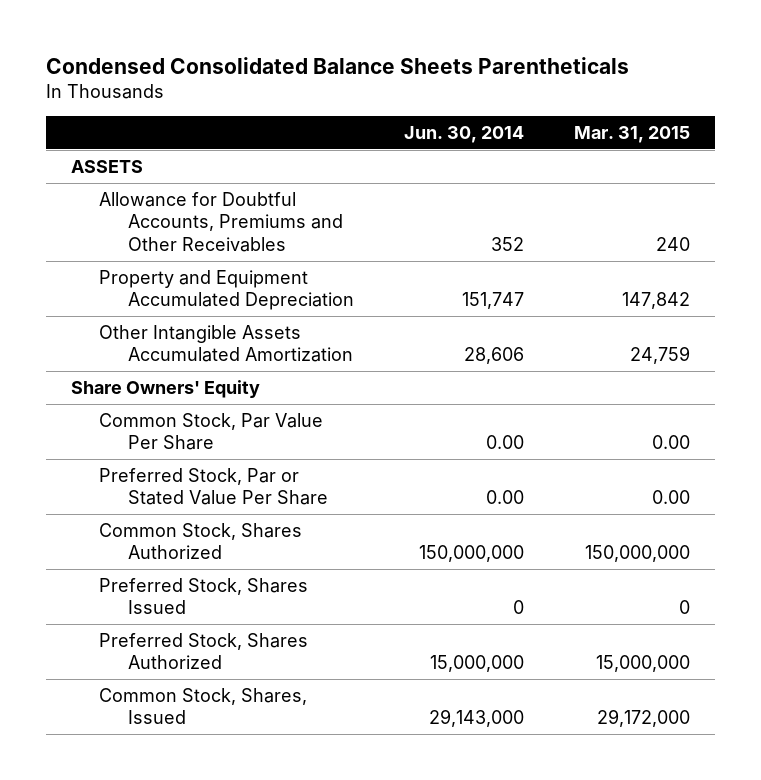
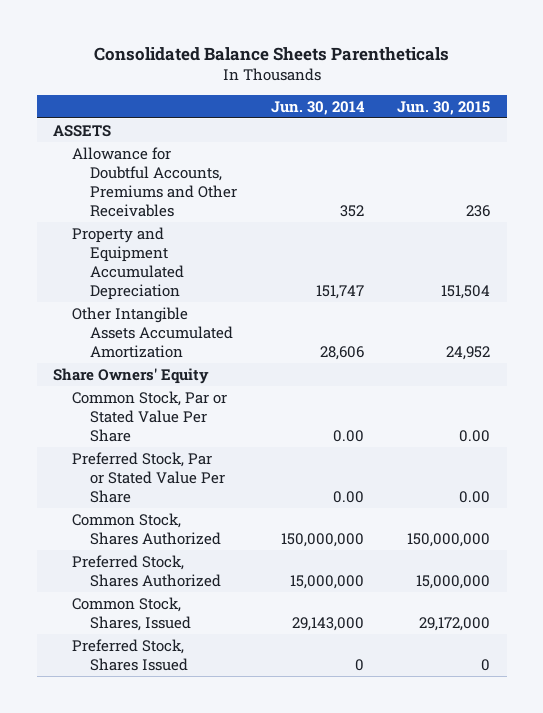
- Condensed Consolidated Balance Sheets Parentheticals
+ Consolidated Balance Sheets Parentheticals
- | Jun. 30, 2014 | Mar. 31, 2015
+ | Jun. 30, 2014 | Jun. 30, 2015
- Common Stock, Par Value Per Share | 0.00 | 0.00
+ Common Stock, Par or Stated Value Per Share | 0.00 | 0.00
moved down: Preferred Stock, Shares Issued | 0 | 0

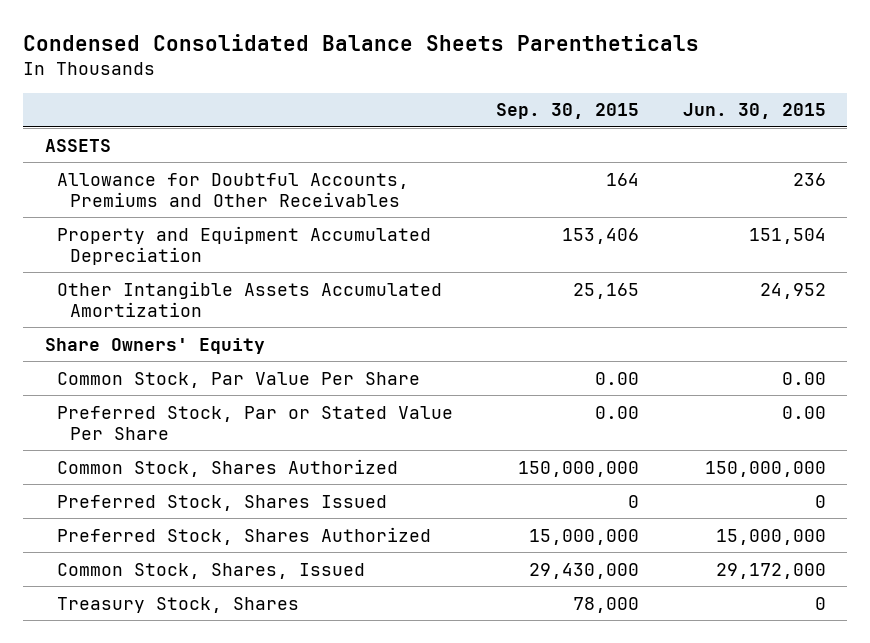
- Consolidated Balance Sheets Parentheticals
+ Condensed Consolidated Balance Sheets Parentheticals
- | Jun. 30, 2014 | Jun. 30, 2015
+ | Sep. 30, 2015 | Jun. 30, 2015
- Common Stock, Par or Stated Value Per Share | 0.00 | 0.00
+ Common Stock, Par Value Per Share | 0.00 | 0.00
moved up: Preferred Stock, Shares Issued | 0 | 0
+ Treasury Stock, Shares | 78,000 | 0

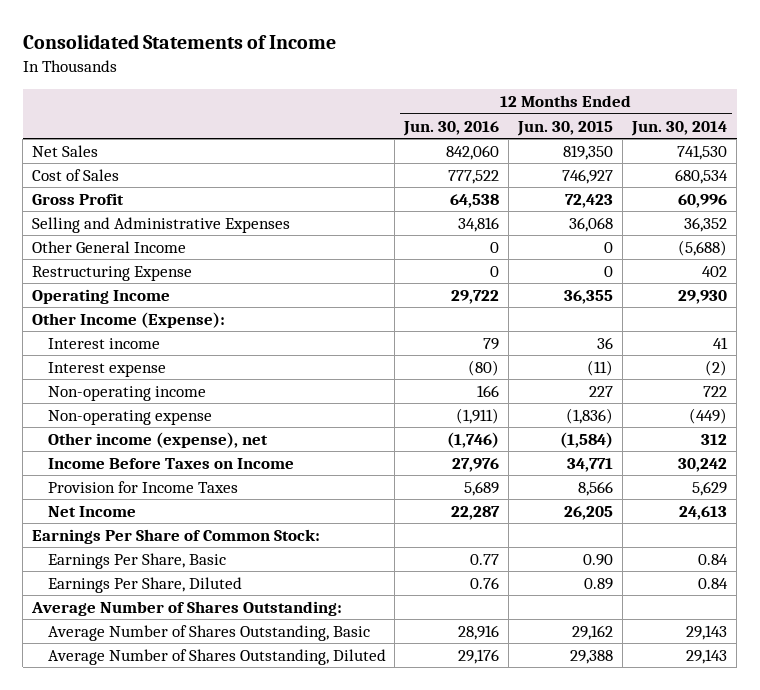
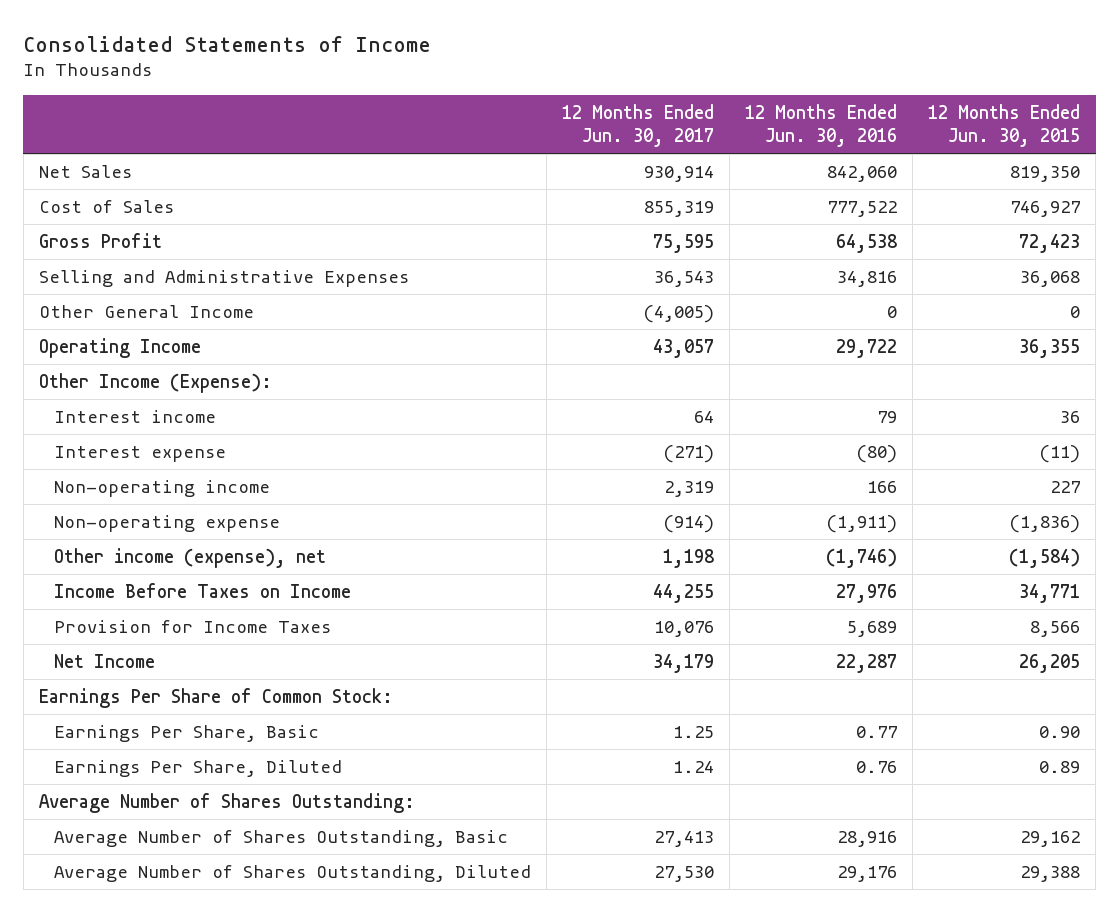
- | 12 Months Ended Jun. 30, 2016 | 12 Months Ended Jun. 30, 2015 | 12 Months Ended Jun. 30, 2014
+ | 12 Months Ended Jun. 30, 2017 | 12 Months Ended Jun. 30, 2016 | 12 Months Ended Jun. 30, 2015
- Restructuring Expense | 0 | 0 | 402

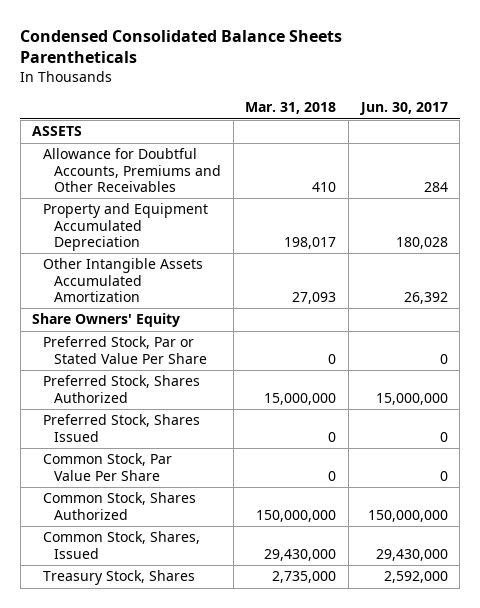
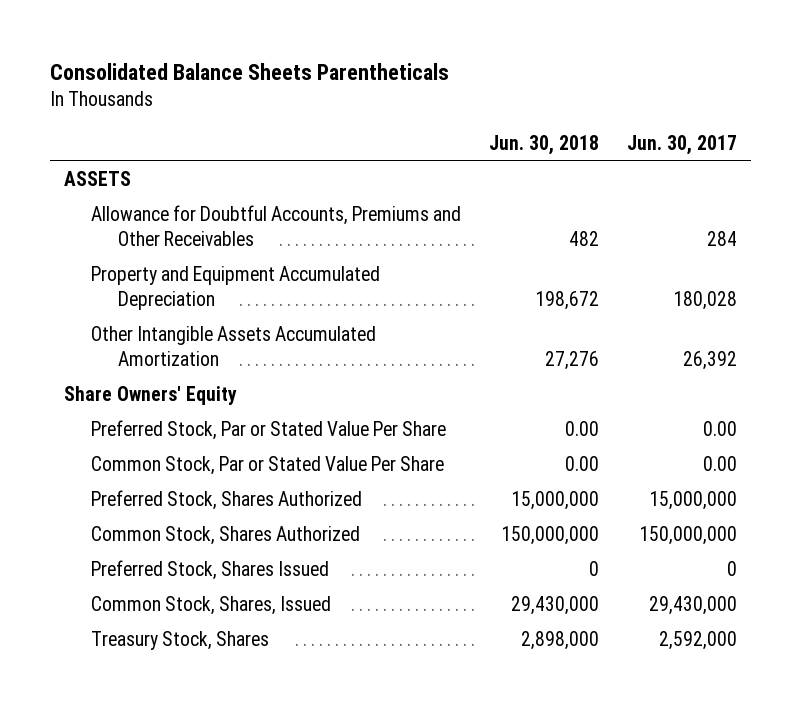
- Condensed Consolidated Balance Sheets Parentheticals
+ Consolidated Balance Sheets Parentheticals
- | Mar. 31, 2018 | Jun. 30, 2017
+ | Jun. 30, 2018 | Jun. 30, 2017
- Preferred Stock, Par or Stated Value Per Share | 0 | 0
+ Preferred Stock, Par or Stated Value Per Share | 0.00 | 0.00
+ Common Stock, Par or Stated Value Per Share | 0.00 | 0.00
- Common Stock, Par Value Per Share | 0 | 0
moved down: Preferred Stock, Shares Issued | 0 | 0

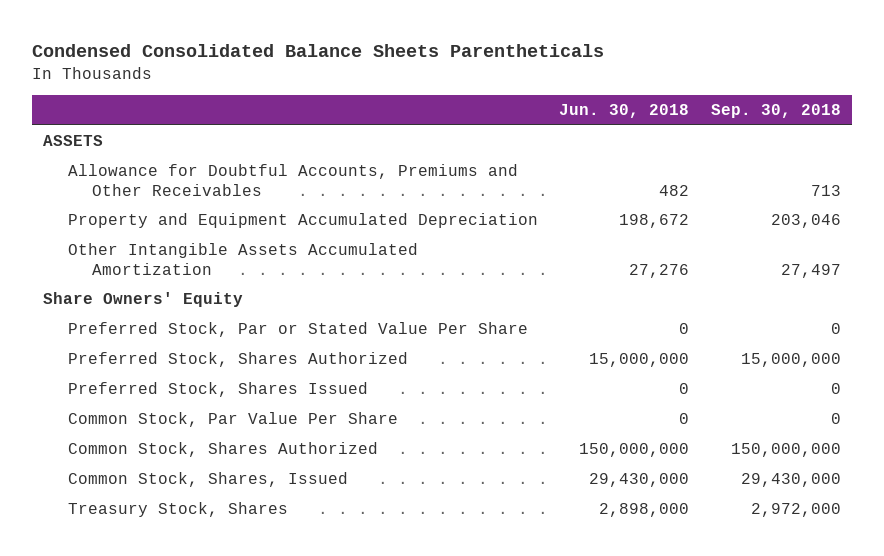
- Consolidated Balance Sheets Parentheticals
+ Condensed Consolidated Balance Sheets Parentheticals
- | Jun. 30, 2018 | Jun. 30, 2017
+ | Jun. 30, 2018 | Sep. 30, 2018
- Preferred Stock, Par or Stated Value Per Share | 0.00 | 0.00
- Common Stock, Par or Stated Value Per Share | 0.00 | 0.00
+ Preferred Stock, Par or Stated Value Per Share | 0 | 0
+ Common Stock, Par Value Per Share | 0 | 0
moved down: Common Stock, Shares Authorized | 150,000,000 | 150,000,000

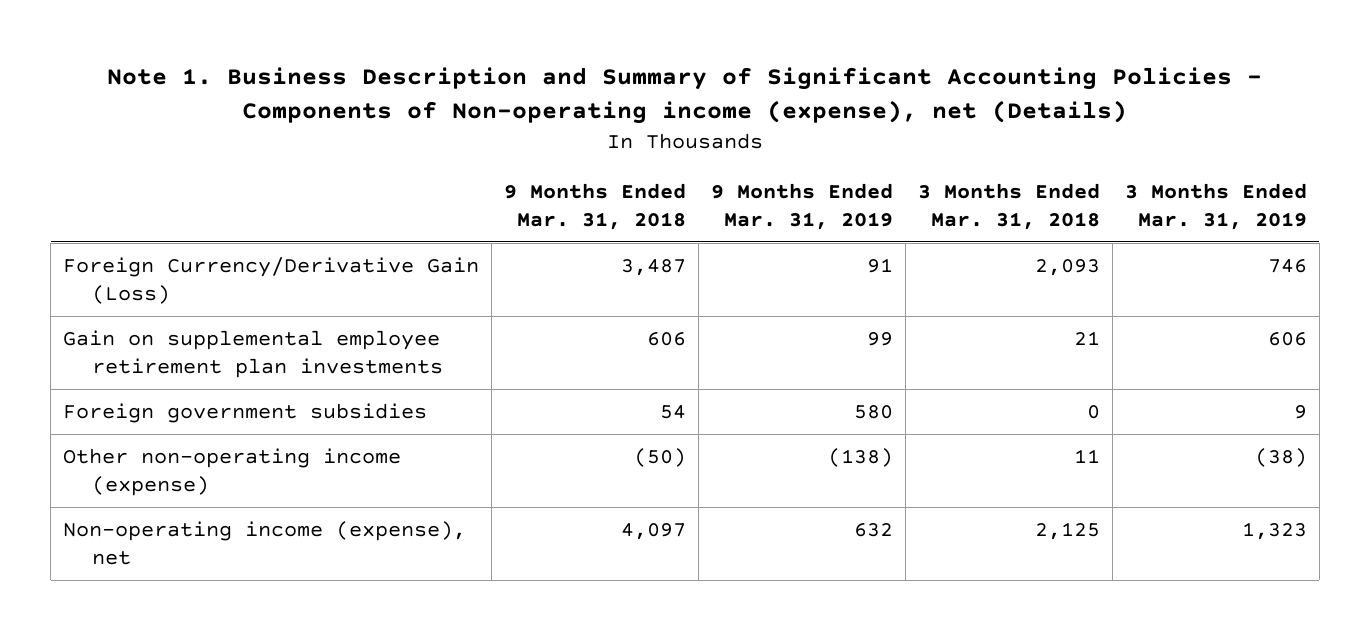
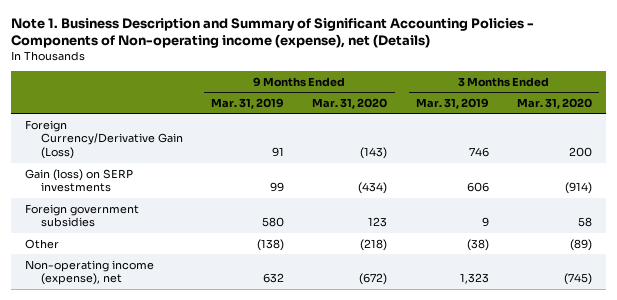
- | 9 Months Ended Mar. 31, 2018 | 9 Months Ended Mar. 31, 2019 | 3 Months Ended Mar. 31, 2018 | 3 Months Ended Mar. 31, 2019
+ | 9 Months Ended Mar. 31, 2019 | 9 Months Ended Mar. 31, 2020 | 3 Months Ended Mar. 31, 2019 | 3 Months Ended Mar. 31, 2020
- Gain on supplemental employee retirement plan investments | 606 | 99 | 21 | 606
+ Gain (loss) on SERP investments | 99 | (434) | 606 | (914)
- Other non-operating income (expense) | (50) | (138) | 11 | (38)
+ Other | (138) | (218) | (38) | (89)

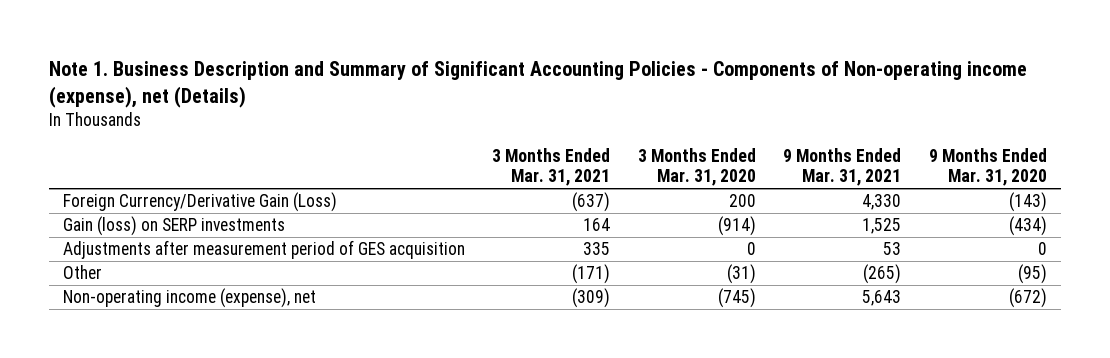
- | 9 Months Ended Mar. 31, 2019 | 9 Months Ended Mar. 31, 2020 | 3 Months Ended Mar. 31, 2019 | 3 Months Ended Mar. 31, 2020
+ | 3 Months Ended Mar. 31, 2021 | 3 Months Ended Mar. 31, 2020 | 9 Months Ended Mar. 31, 2021 | 9 Months Ended Mar. 31, 2020
- Foreign government subsidies | 580 | 123 | 9 | 58
- Other | (138) | (218) | (38) | (89)
+ Adjustments after measurement period of GES acquisition | 335 | 0 | 53 | 0
+ Other | (171) | (31) | (265) | (95)

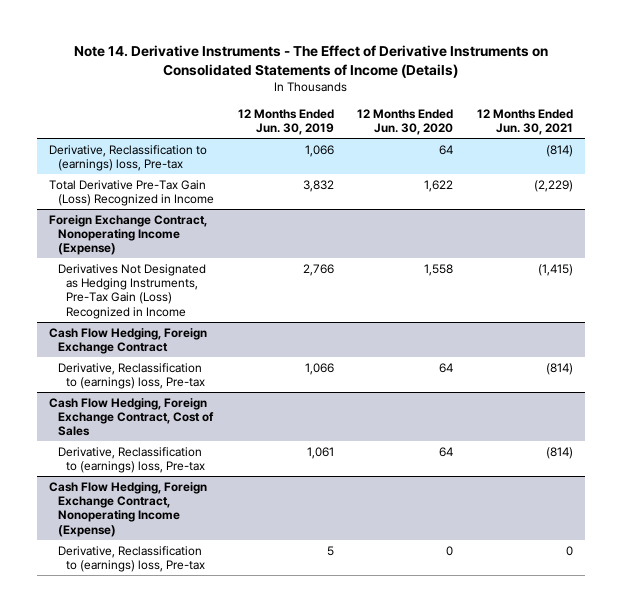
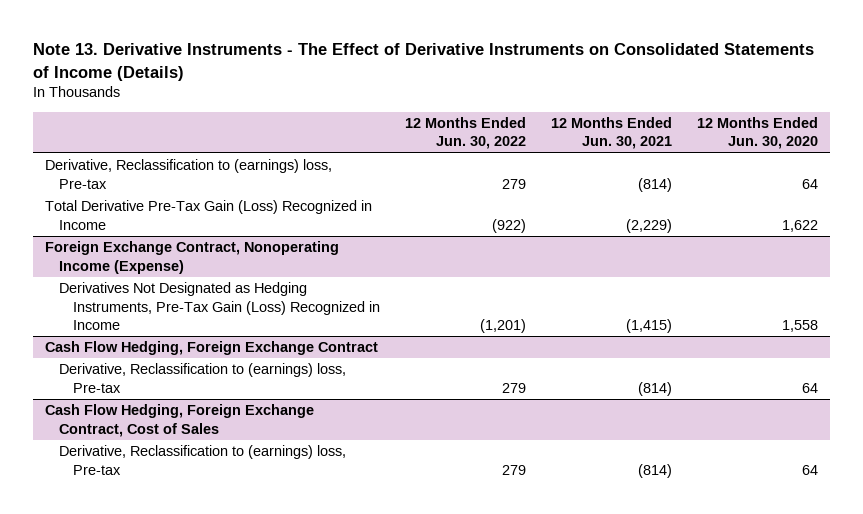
- Note 14. Derivative Instruments - The Effect of Derivative Instruments on Consolidated Statements of Income (Details)
+ Note 13. Derivative Instruments - The Effect of Derivative Instruments on Consolidated Statements of Income (Details)
- | 12 Months Ended Jun. 30, 2019 | 12 Months Ended Jun. 30, 2020 | 12 Months Ended Jun. 30, 2021
+ | 12 Months Ended Jun. 30, 2022 | 12 Months Ended Jun. 30, 2021 | 12 Months Ended Jun. 30, 2020
- Cash Flow Hedging, Foreign Exchange Contract, Nonoperating Income (Expense)
- Derivative, Reclassification to (earnings) loss, Pre-tax | 5 | 0 | 0

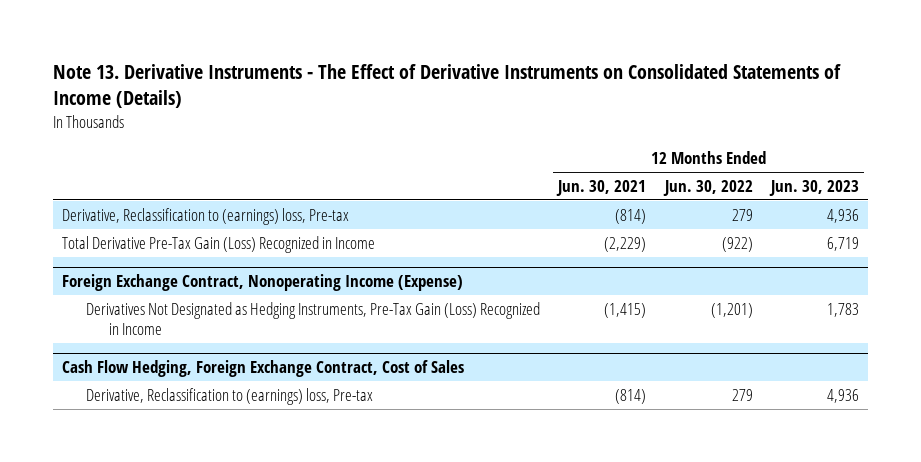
- | 12 Months Ended Jun. 30, 2022 | 12 Months Ended Jun. 30, 2021 | 12 Months Ended Jun. 30, 2020
+ | 12 Months Ended Jun. 30, 2021 | 12 Months Ended Jun. 30, 2022 | 12 Months Ended Jun. 30, 2023
- Cash Flow Hedging, Foreign Exchange Contract
- Derivative, Reclassification to (earnings) loss, Pre-tax | 279 | (814) | 64

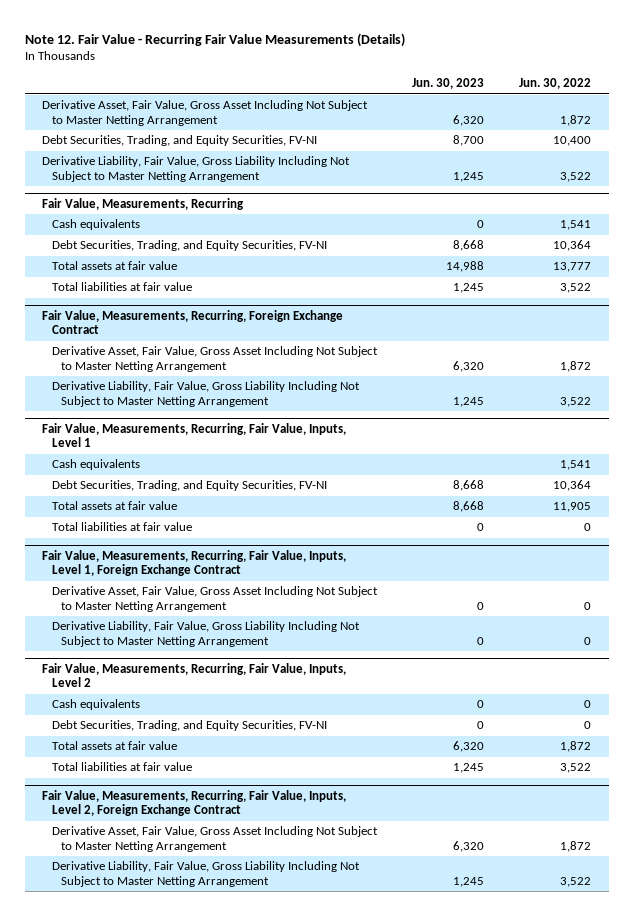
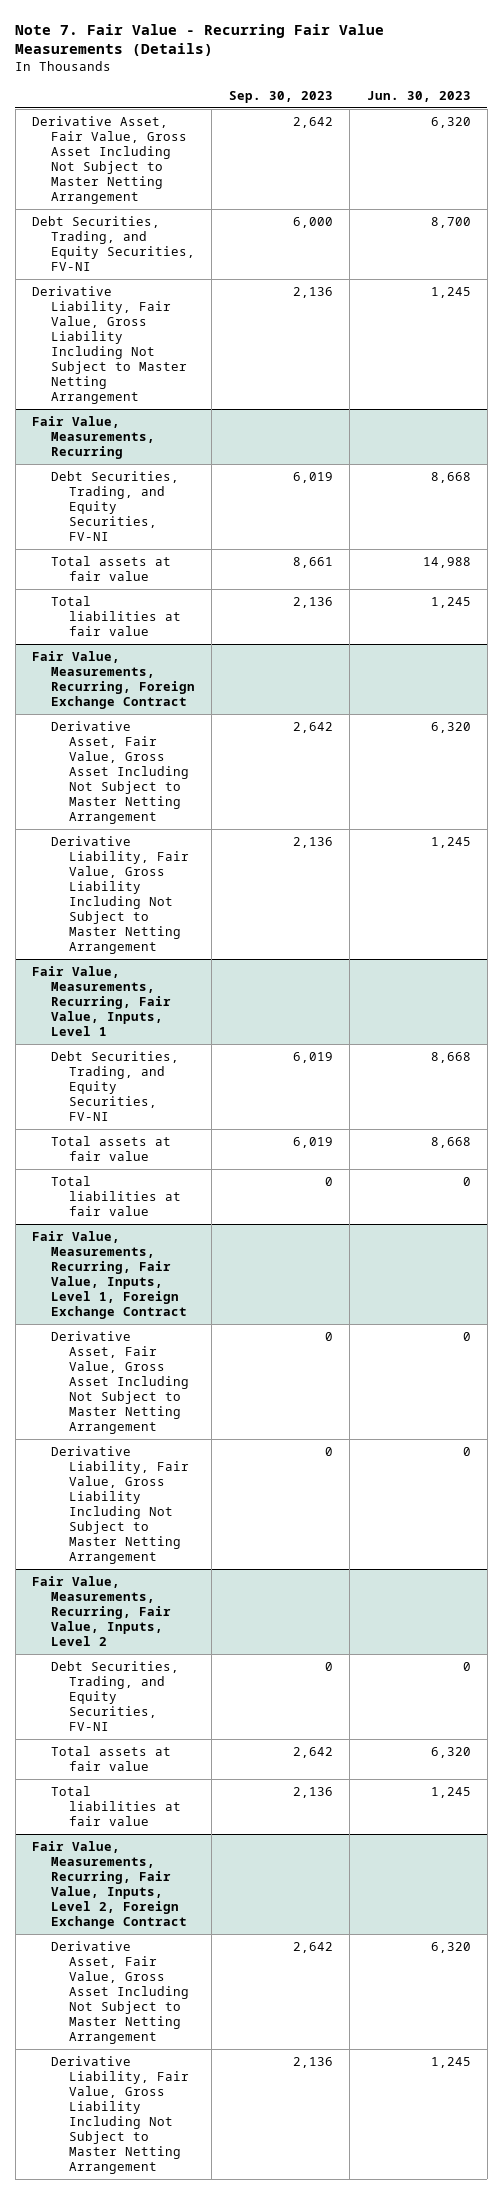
- Note 12. Fair Value - Recurring Fair Value Measurements (Details)
+ Note 7. Fair Value - Recurring Fair Value Measurements (Details)
- | Jun. 30, 2023 | Jun. 30, 2022
+ | Sep. 30, 2023 | Jun. 30, 2023
@ Fair Value, Measurements, Recurring
- Cash equivalents | 0 | 1,541
@ Fair Value, Measurements, Recurring, Fair Value, Inputs, Level 1
- Cash equivalents | | 1,541
@ Fair Value, Measurements, Recurring, Fair Value, Inputs, Level 2
- Cash equivalents | 0 | 0

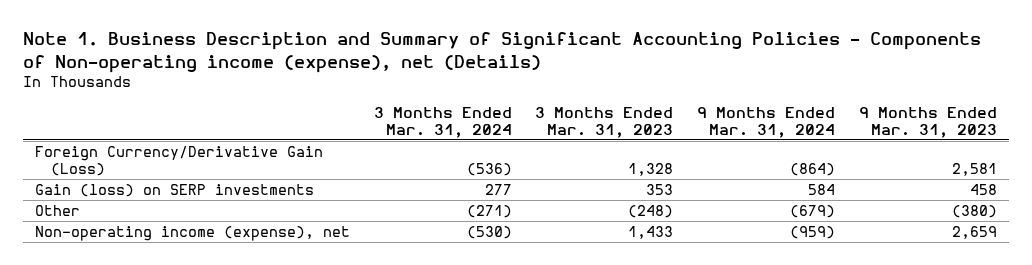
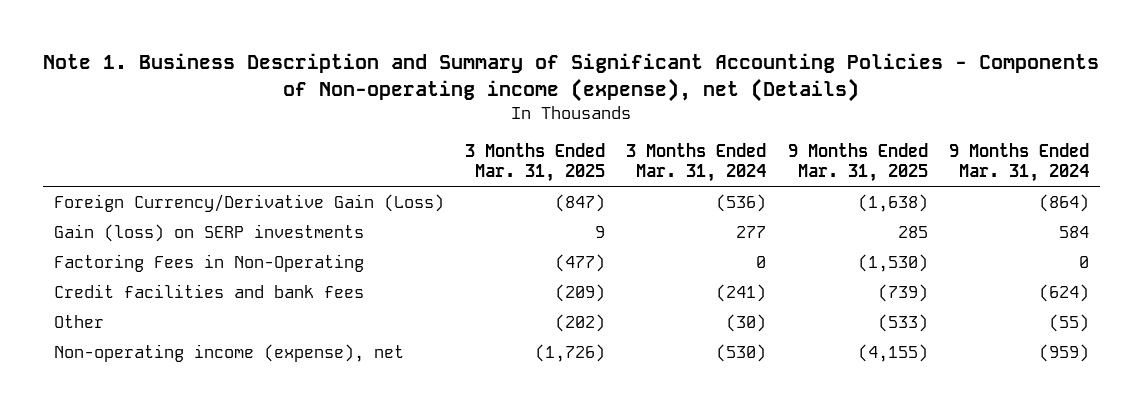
- | 3 Months Ended Mar. 31, 2024 | 3 Months Ended Mar. 31, 2023 | 9 Months Ended Mar. 31, 2024 | 9 Months Ended Mar. 31, 2023
+ | 3 Months Ended Mar. 31, 2025 | 3 Months Ended Mar. 31, 2024 | 9 Months Ended Mar. 31, 2025 | 9 Months Ended Mar. 31, 2024
- Other | (271) | (248) | (679) | (380)
+ Factoring Fees in Non-Operating | (477) | 0 | (1,530) | 0
+ Credit facilities and bank fees | (209) | (241) | (739) | (624)
+ Other | (202) | (30) | (533) | (55)

